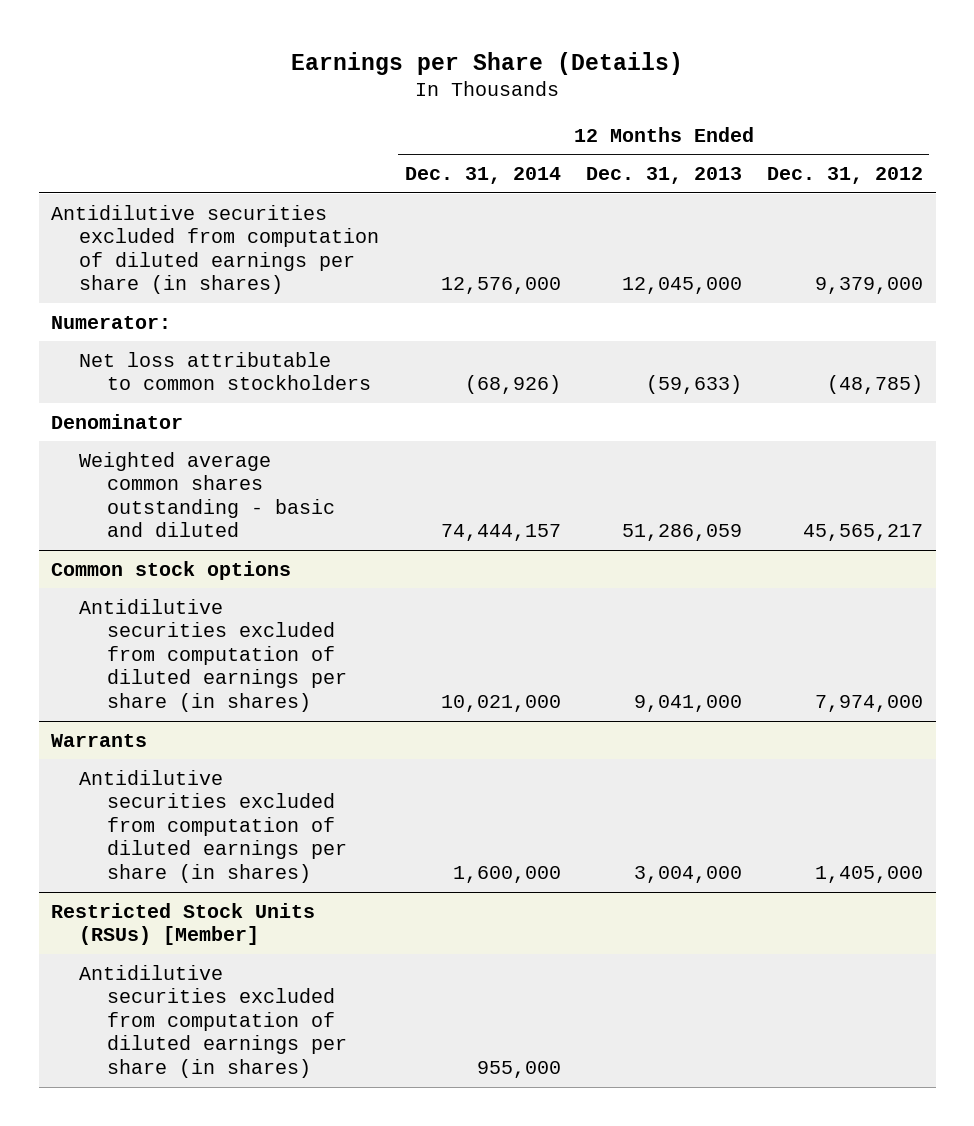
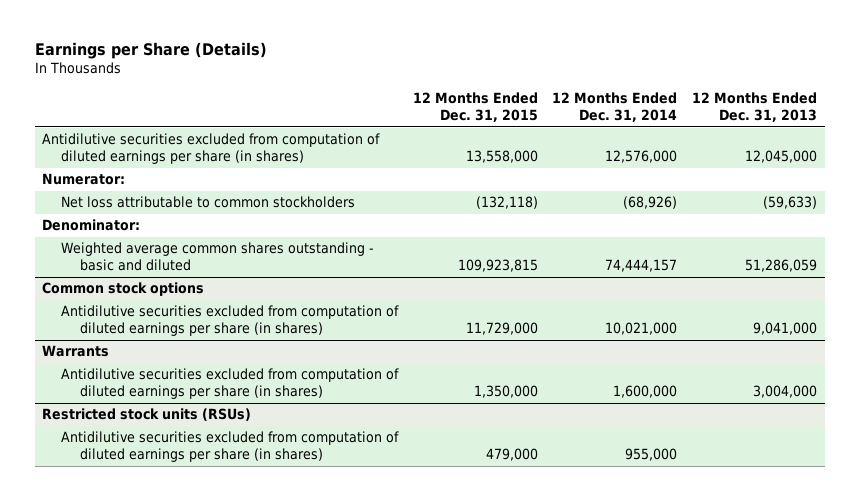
- | 12 Months Ended Dec. 31, 2014 | 12 Months Ended Dec. 31, 2013 | 12 Months Ended Dec. 31, 2012
+ | 12 Months Ended Dec. 31, 2015 | 12 Months Ended Dec. 31, 2014 | 12 Months Ended Dec. 31, 2013
- Denominator
+ Denominator:
- Restricted Stock Units (RSUs) [Member]
+ Restricted stock units (RSUs)

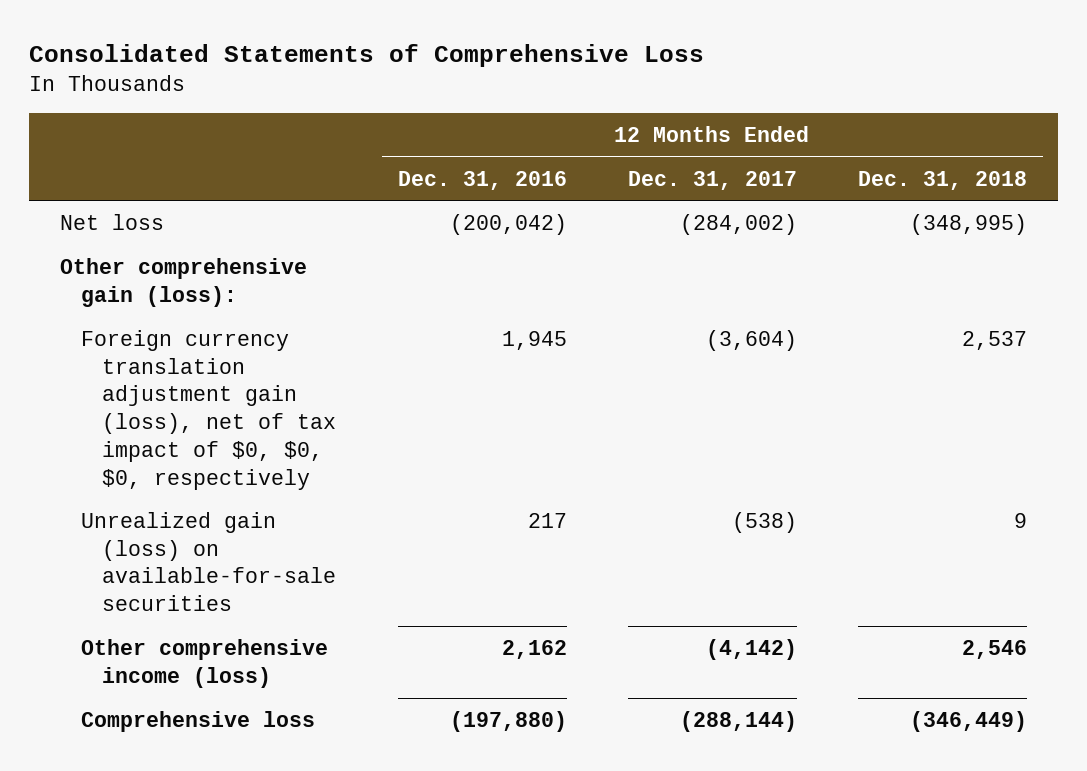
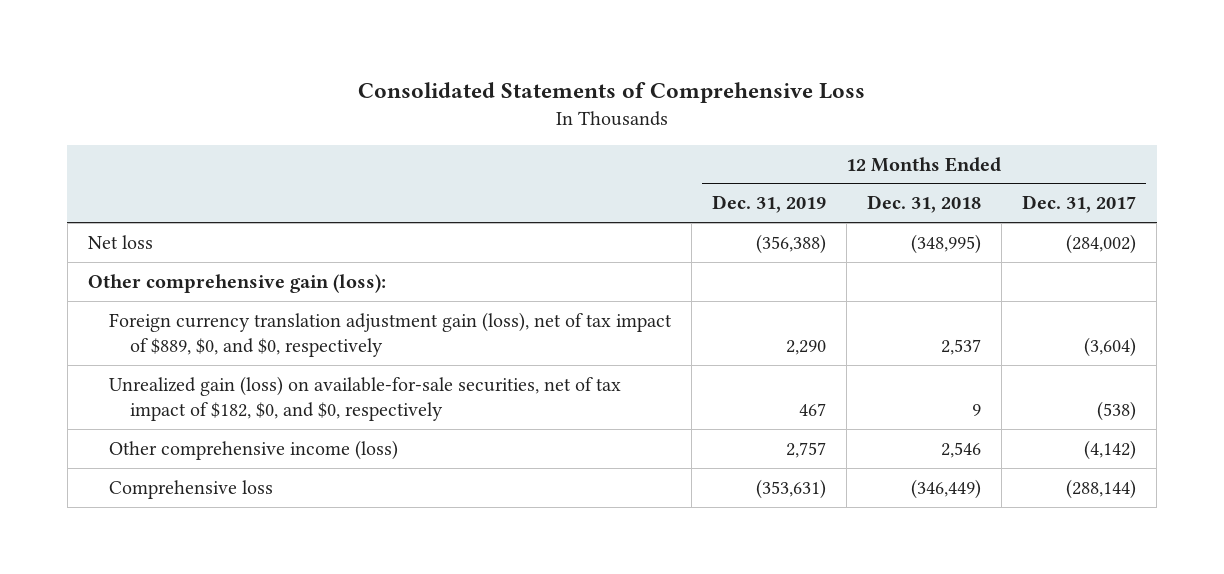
- | 12 Months Ended Dec. 31, 2016 | 12 Months Ended Dec. 31, 2017 | 12 Months Ended Dec. 31, 2018
+ | 12 Months Ended Dec. 31, 2019 | 12 Months Ended Dec. 31, 2018 | 12 Months Ended Dec. 31, 2017
- Foreign currency translation adjustment gain (loss), net of tax impact of $0, $0, $0, respectively | 1,945 | (3,604) | 2,537
- Unrealized gain (loss) on available-for-sale securities | 217 | (538) | 9
+ Foreign currency translation adjustment gain (loss), net of tax impact of $889, $0, and $0, respectively | 2,290 | 2,537 | (3,604)
+ Unrealized gain (loss) on available-for-sale securities, net of tax impact of $182, $0, and $0, respectively | 467 | 9 | (538)

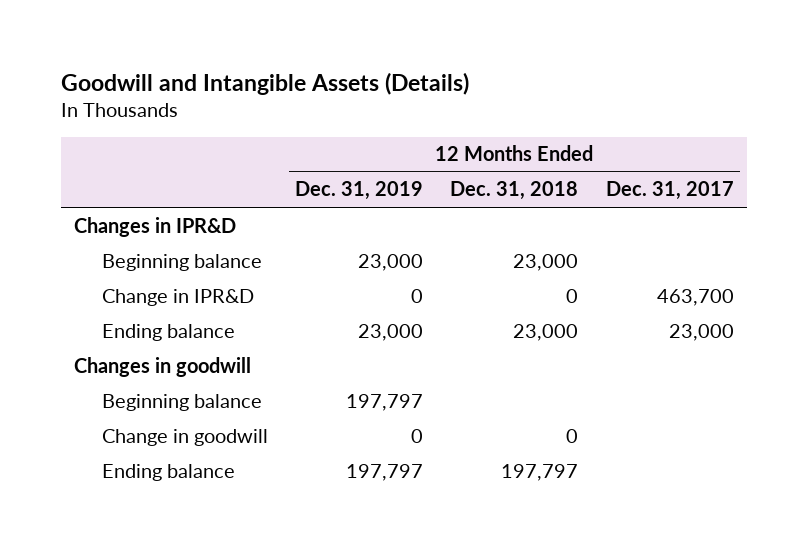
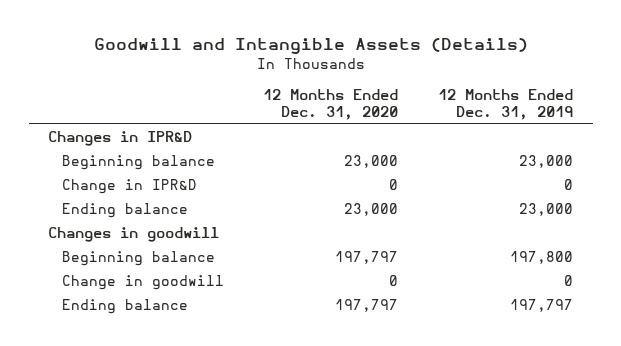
- | 12 Months Ended Dec. 31, 2019 | 12 Months Ended Dec. 31, 2018 | 12 Months Ended Dec. 31, 2017
+ | 12 Months Ended Dec. 31, 2020 | 12 Months Ended Dec. 31, 2019
- Beginning balance | 197,797 | |
+ Beginning balance | 197,797 | 197,800

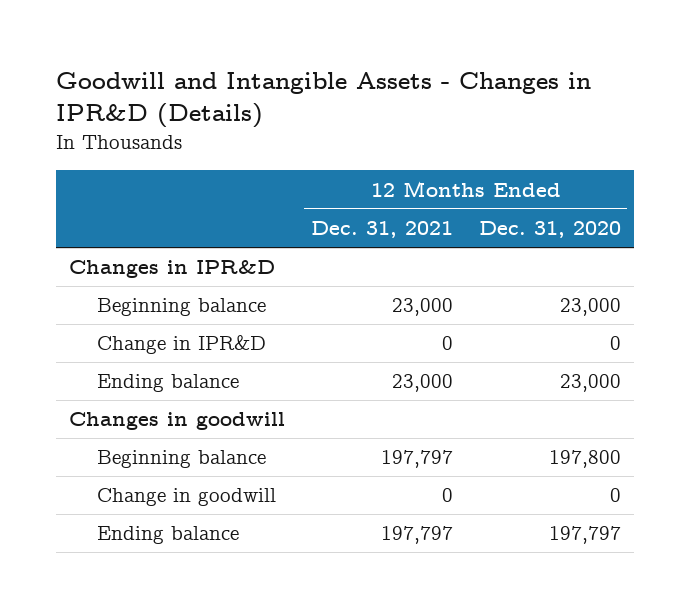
- Goodwill and Intangible Assets (Details)
+ Goodwill and Intangible Assets - Changes in IPR&D (Details)
- | 12 Months Ended Dec. 31, 2020 | 12 Months Ended Dec. 31, 2019
+ | 12 Months Ended Dec. 31, 2021 | 12 Months Ended Dec. 31, 2020
- Beginning balance | 197,797 | 197,800
+ Beginning balance | 197,797 | 197,800

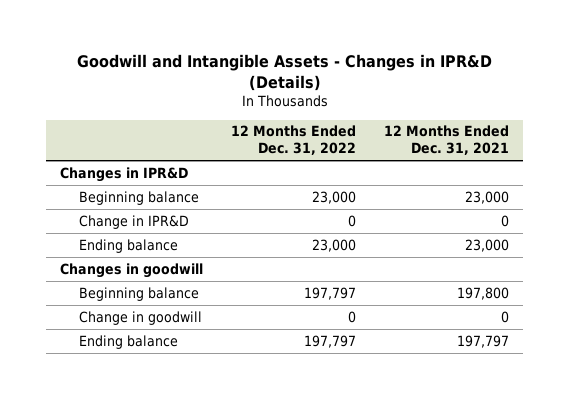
- | 12 Months Ended Dec. 31, 2021 | 12 Months Ended Dec. 31, 2020
+ | 12 Months Ended Dec. 31, 2022 | 12 Months Ended Dec. 31, 2021
- Beginning balance | 197,797 | 197,800
+ Beginning balance | 197,797 | 197,800

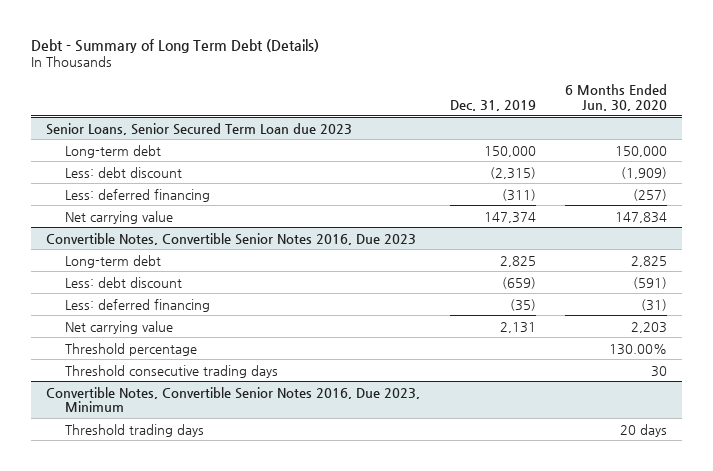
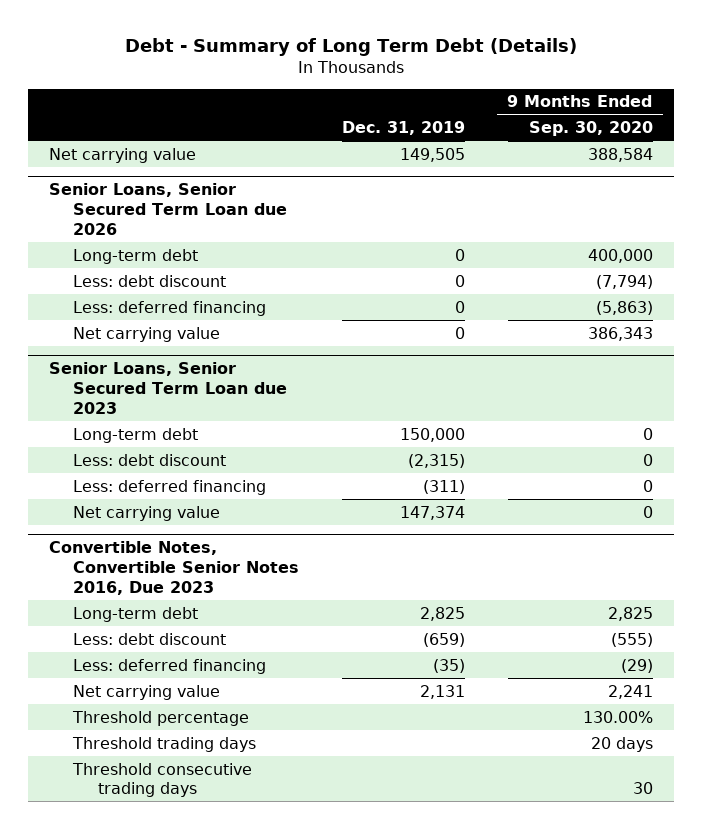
- | Dec. 31, 2019 | 6 Months Ended Jun. 30, 2020
+ | Dec. 31, 2019 | 9 Months Ended Sep. 30, 2020
+ Net carrying value | 149,505 | 388,584
+ Senior Loans, Senior Secured Term Loan due 2026
+ Long-term debt | 0 | 400,000
+ Less: debt discount | 0 | (7,794)
+ Less: deferred financing | 0 | (5,863)
+ Net carrying value | 0 | 386,343
- Convertible Notes, Convertible Senior Notes 2016, Due 2023, Minimum
@ Convertible Notes, Convertible Senior Notes 2016, Due 2023
moved down: Threshold consecutive trading days | | 30

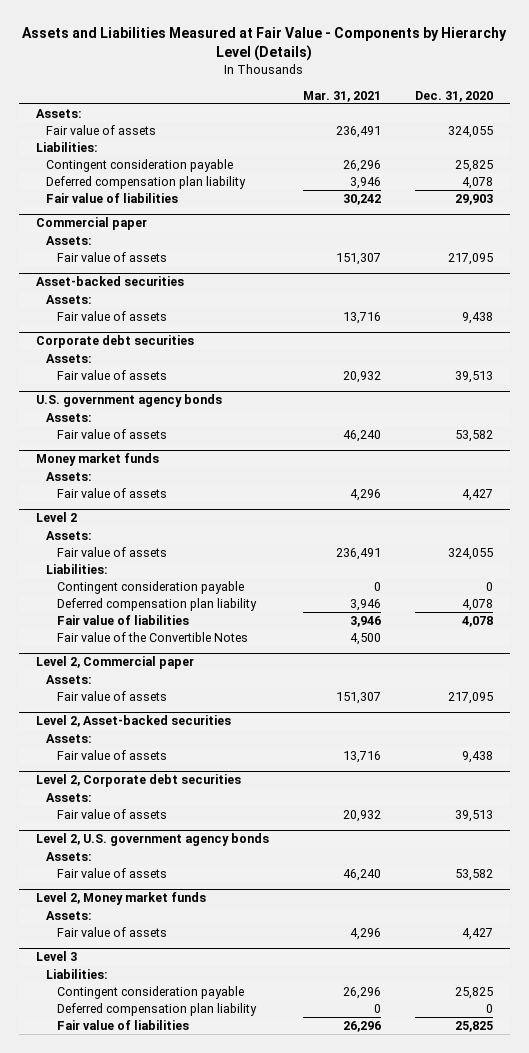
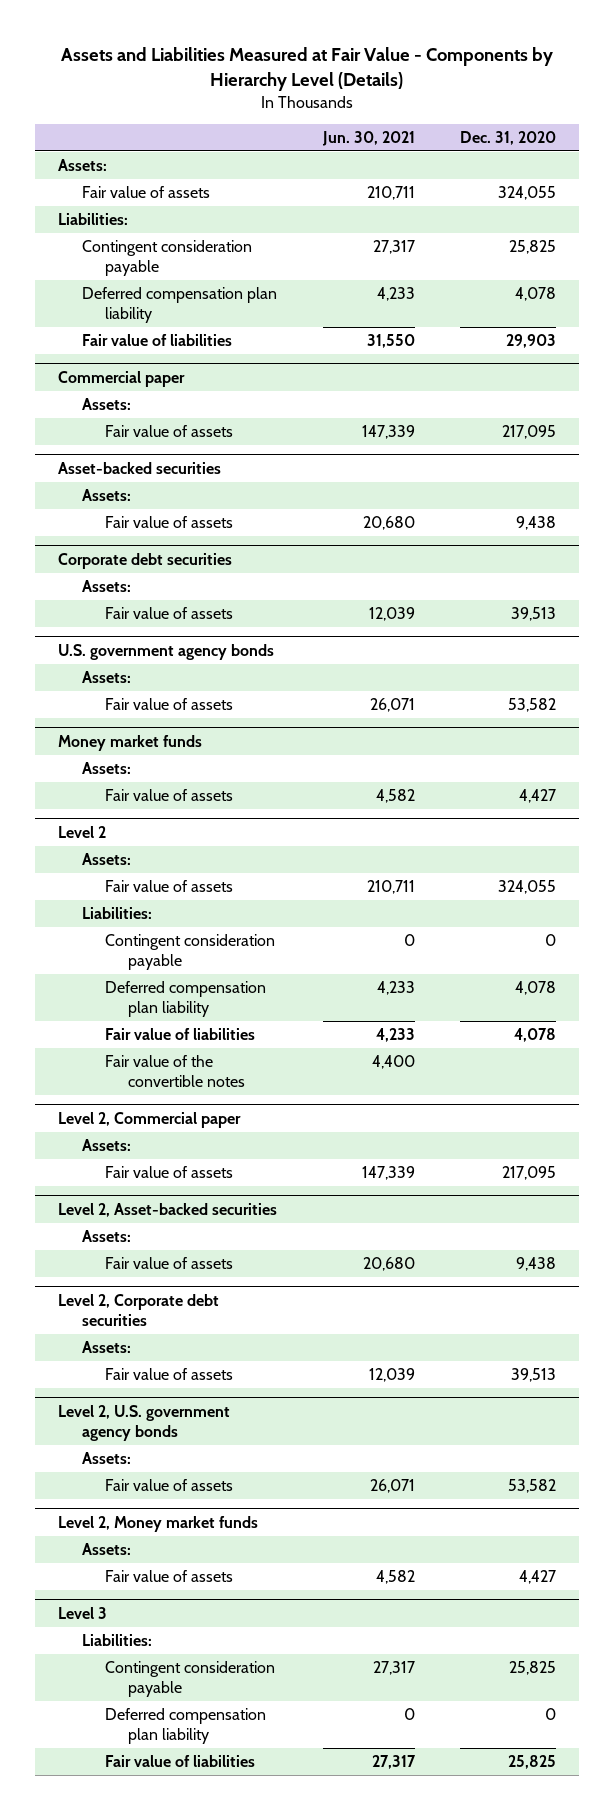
- | Mar. 31, 2021 | Dec. 31, 2020
+ | Jun. 30, 2021 | Dec. 31, 2020
@ Level 2
- Fair value of the Convertible Notes | 4,500 |
+ Fair value of the convertible notes | 4,400 |

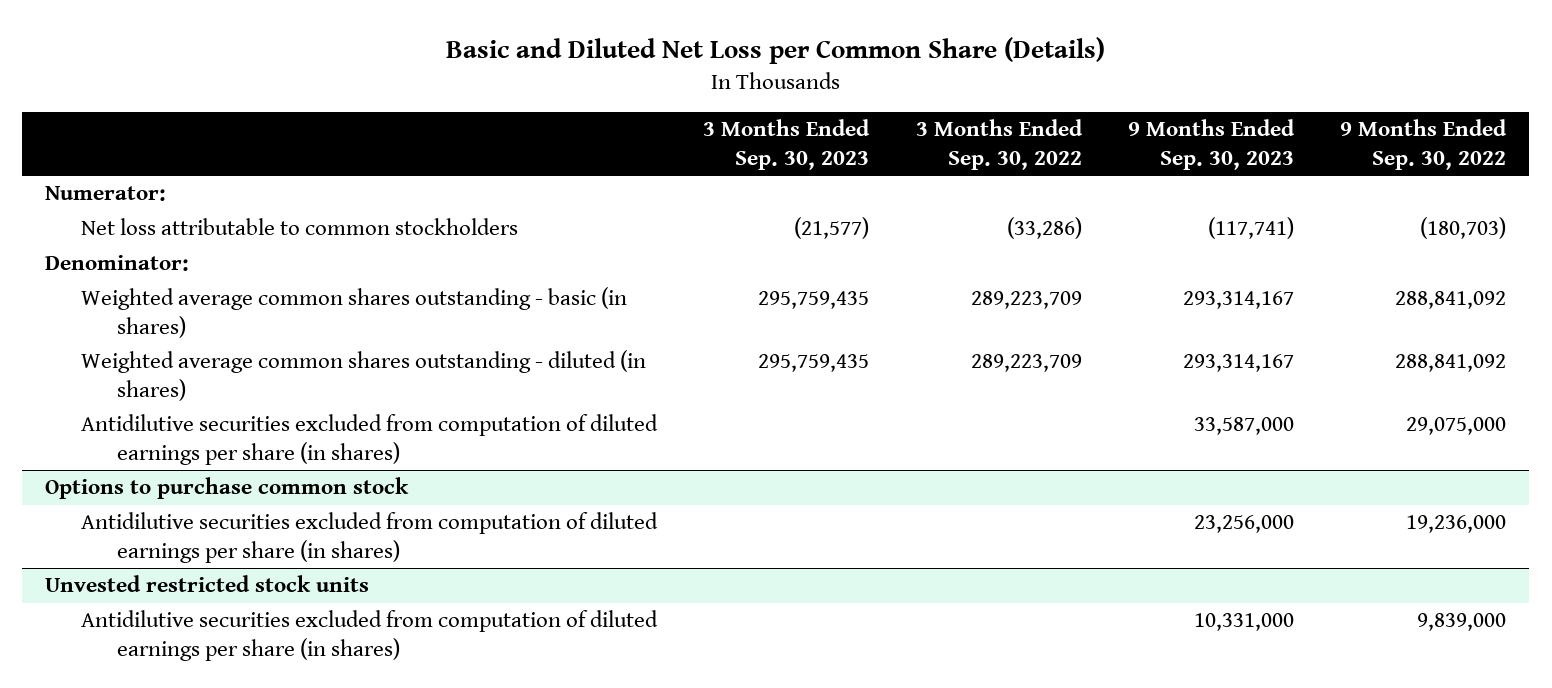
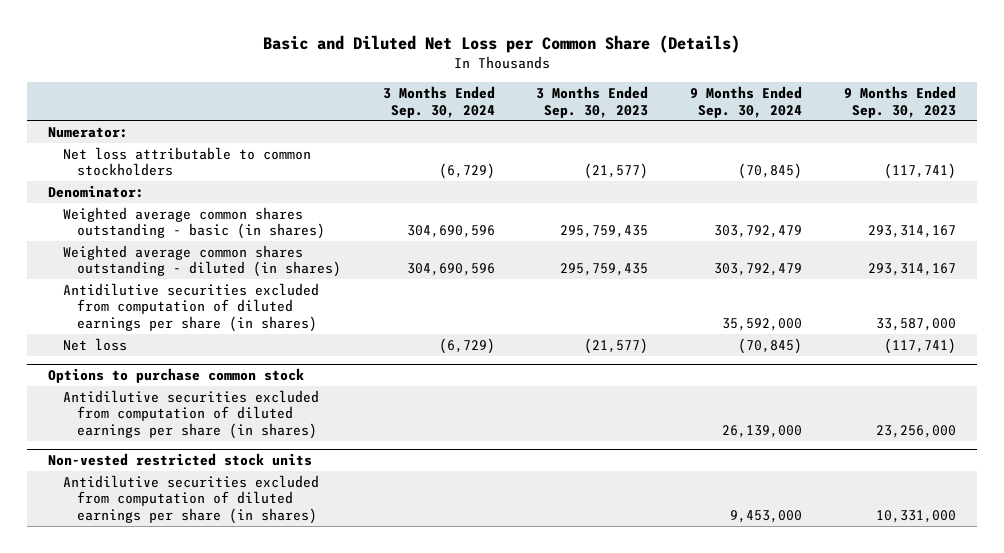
- | 3 Months Ended Sep. 30, 2023 | 3 Months Ended Sep. 30, 2022 | 9 Months Ended Sep. 30, 2023 | 9 Months Ended Sep. 30, 2022
+ | 3 Months Ended Sep. 30, 2024 | 3 Months Ended Sep. 30, 2023 | 9 Months Ended Sep. 30, 2024 | 9 Months Ended Sep. 30, 2023
+ Net loss | (6,729) | (21,577) | (70,845) | (117,741)
- Unvested restricted stock units
+ Non-vested restricted stock units

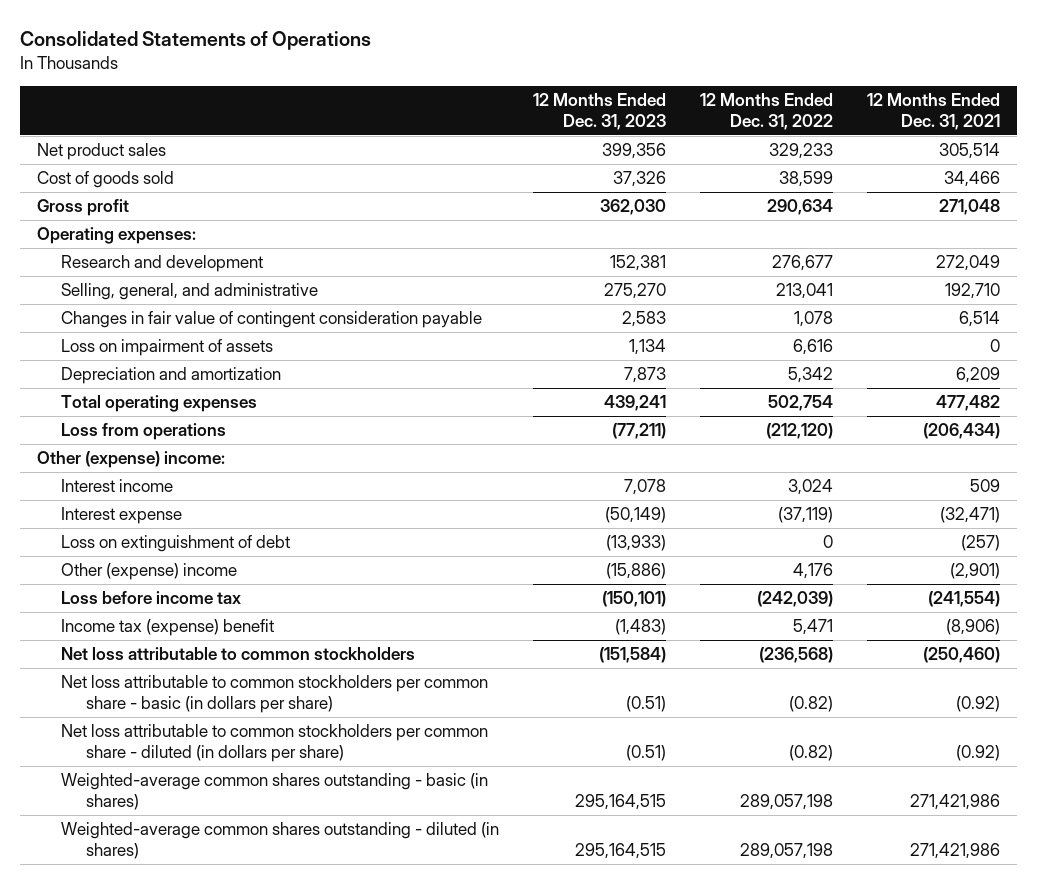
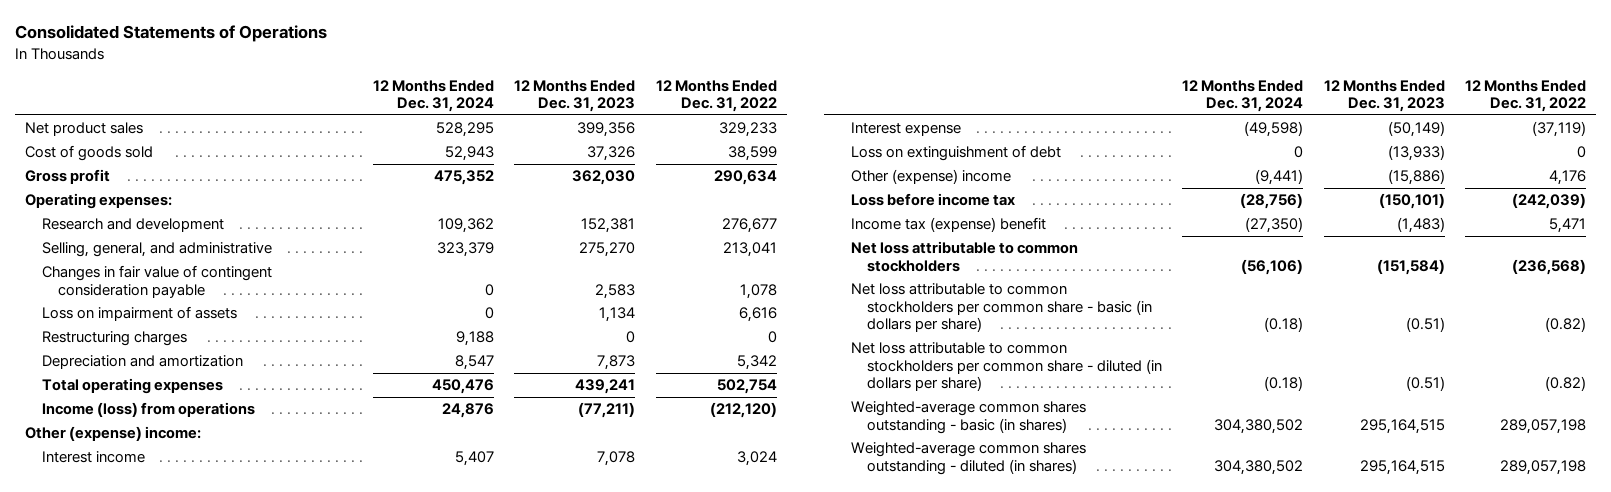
- | 12 Months Ended Dec. 31, 2023 | 12 Months Ended Dec. 31, 2022 | 12 Months Ended Dec. 31, 2021
+ | 12 Months Ended Dec. 31, 2024 | 12 Months Ended Dec. 31, 2023 | 12 Months Ended Dec. 31, 2022
+ Restructuring charges | 9,188 | 0 | 0
- Loss from operations | (77,211) | (212,120) | (206,434)
+ Income (loss) from operations | 24,876 | (77,211) | (212,120)

